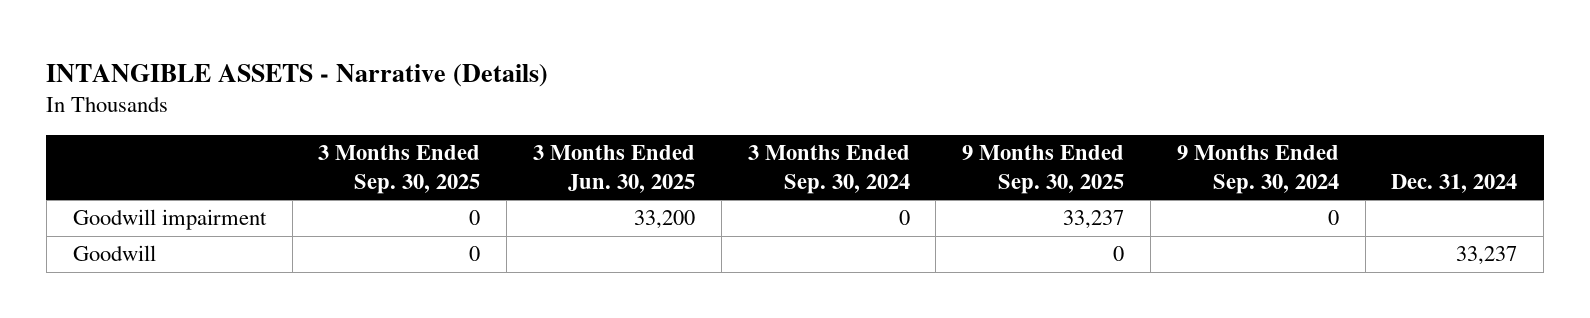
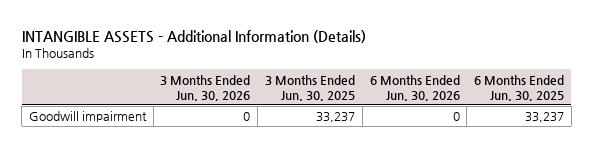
- INTANGIBLE ASSETS - Narrative (Details)
+ INTANGIBLE ASSETS - Additional Information (Details)
- | 3 Months Ended Sep. 30, 2025 | 3 Months Ended Jun. 30, 2025 | 3 Months Ended Sep. 30, 2024 | 9 Months Ended Sep. 30, 2025 | 9 Months Ended Sep. 30, 2024 | Dec. 31, 2024
+ | 3 Months Ended Jun. 30, 2026 | 3 Months Ended Jun. 30, 2025 | 6 Months Ended Jun. 30, 2026 | 6 Months Ended Jun. 30, 2025
- Goodwill impairment | 0 | 33,200 | 0 | 33,237 | 0 |
- Goodwill | 0 | | | 0 | | 33,237
+ Goodwill impairment | 0 | 33,237 | 0 | 33,237

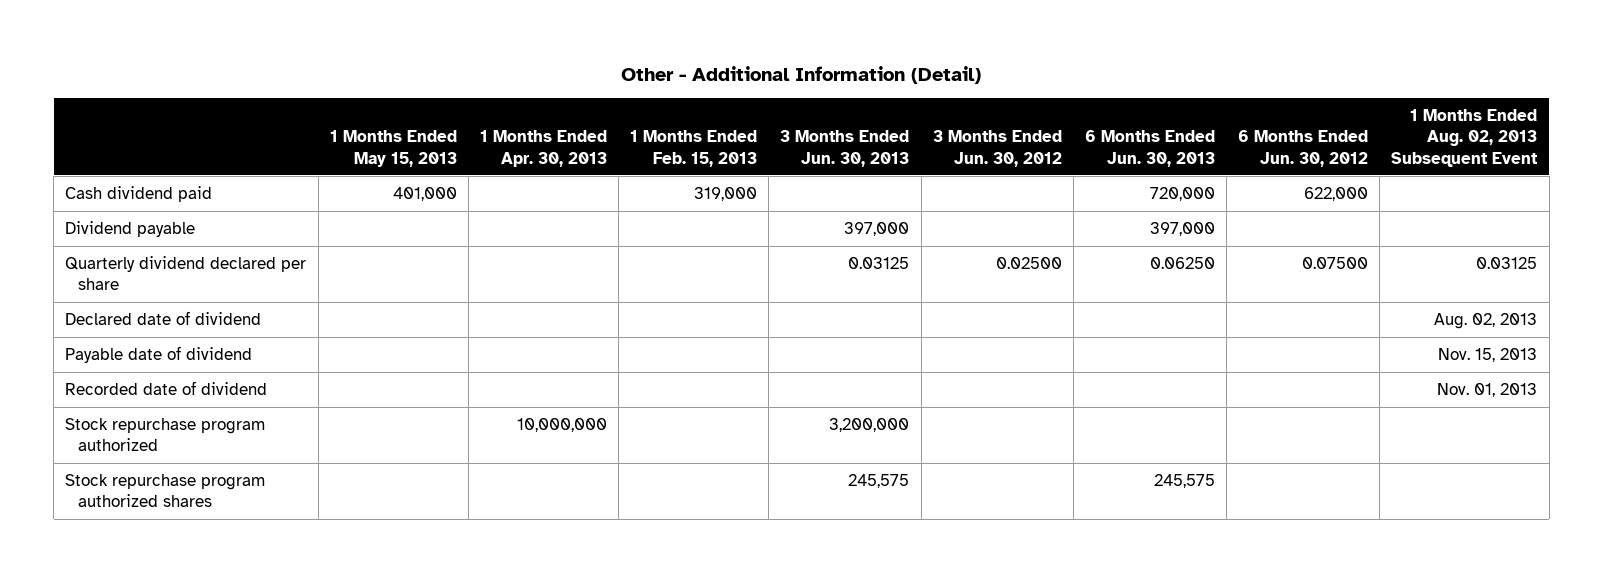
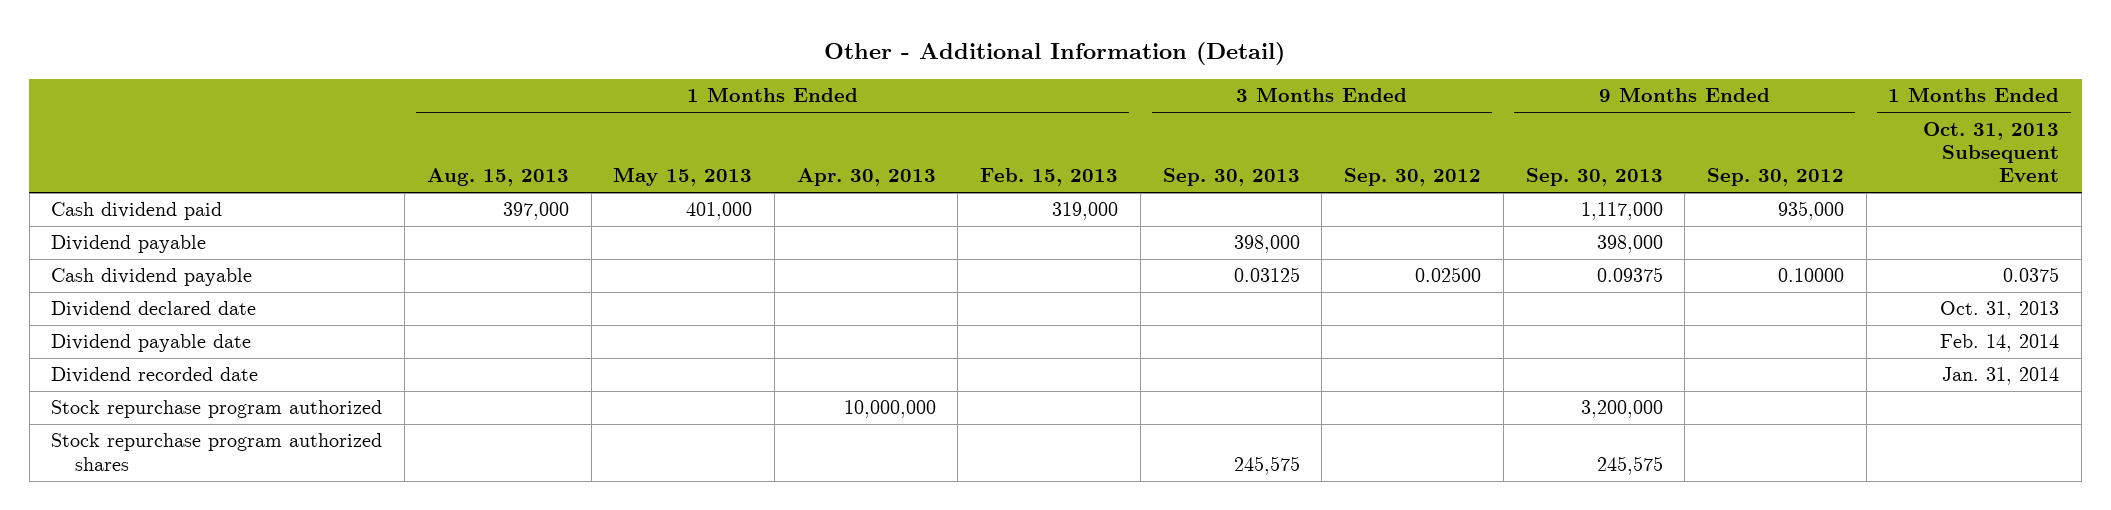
- | 1 Months Ended May 15, 2013 | 1 Months Ended Apr. 30, 2013 | 1 Months Ended Feb. 15, 2013 | 3 Months Ended Jun. 30, 2013 | 3 Months Ended Jun. 30, 2012 | 6 Months Ended Jun. 30, 2013 | 6 Months Ended Jun. 30, 2012 | 1 Months Ended Aug. 02, 2013 Subsequent Event
+ | 1 Months Ended Aug. 15, 2013 | 1 Months Ended May 15, 2013 | 1 Months Ended Apr. 30, 2013 | 1 Months Ended Feb. 15, 2013 | 3 Months Ended Sep. 30, 2013 | 3 Months Ended Sep. 30, 2012 | 9 Months Ended Sep. 30, 2013 | 9 Months Ended Sep. 30, 2012 | 1 Months Ended Oct. 31, 2013 Subsequent Event
- Quarterly dividend declared per share | | | | 0.03125 | 0.02500 | 0.06250 | 0.07500 | 0.03125
- Declared date of dividend | | | | | | | | Aug. 02, 2013
- Payable date of dividend | | | | | | | | Nov. 15, 2013
- Recorded date of dividend | | | | | | | | Nov. 01, 2013
+ Cash dividend payable | | | | | 0.03125 | 0.02500 | 0.09375 | 0.10000 | 0.0375
+ Dividend declared date | | | | | | | | | Oct. 31, 2013
+ Dividend payable date | | | | | | | | | Feb. 14, 2014
+ Dividend recorded date | | | | | | | | | Jan. 31, 2014

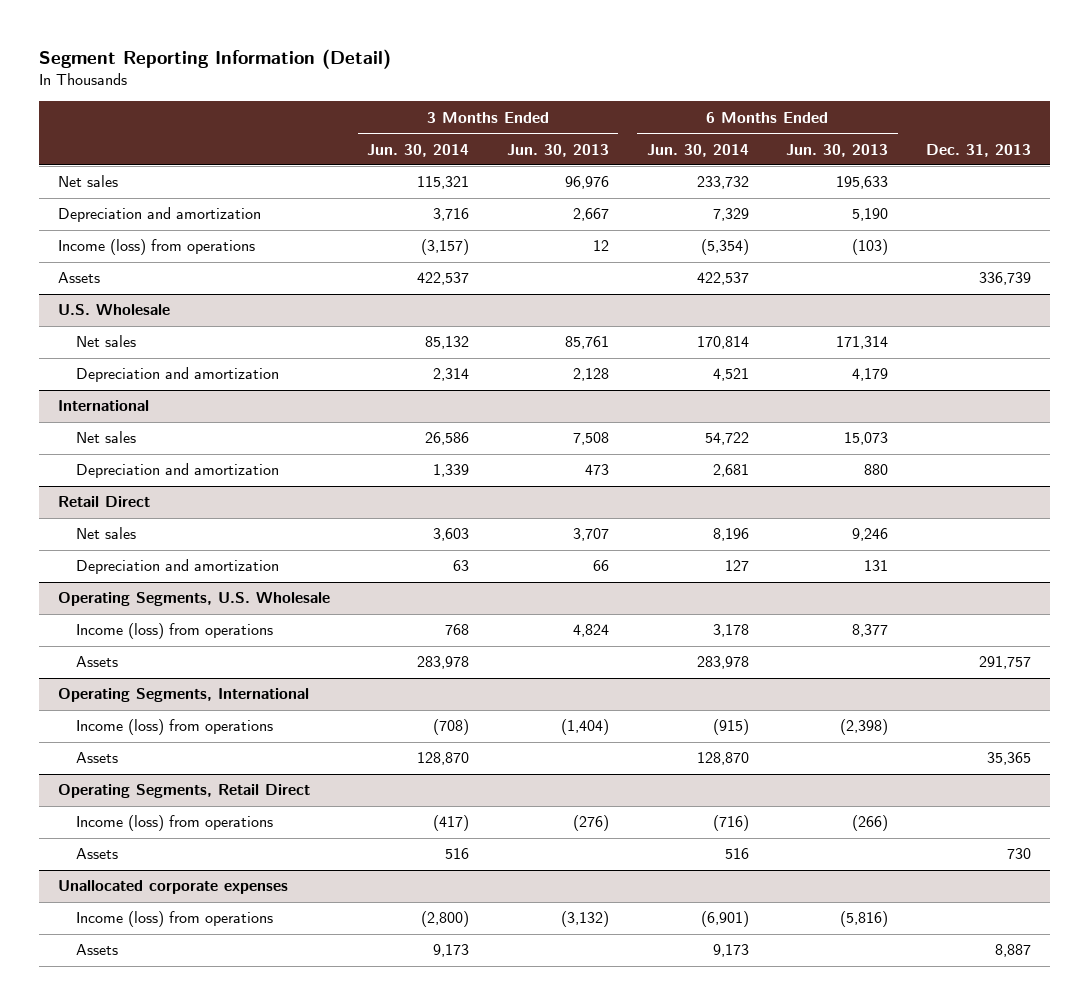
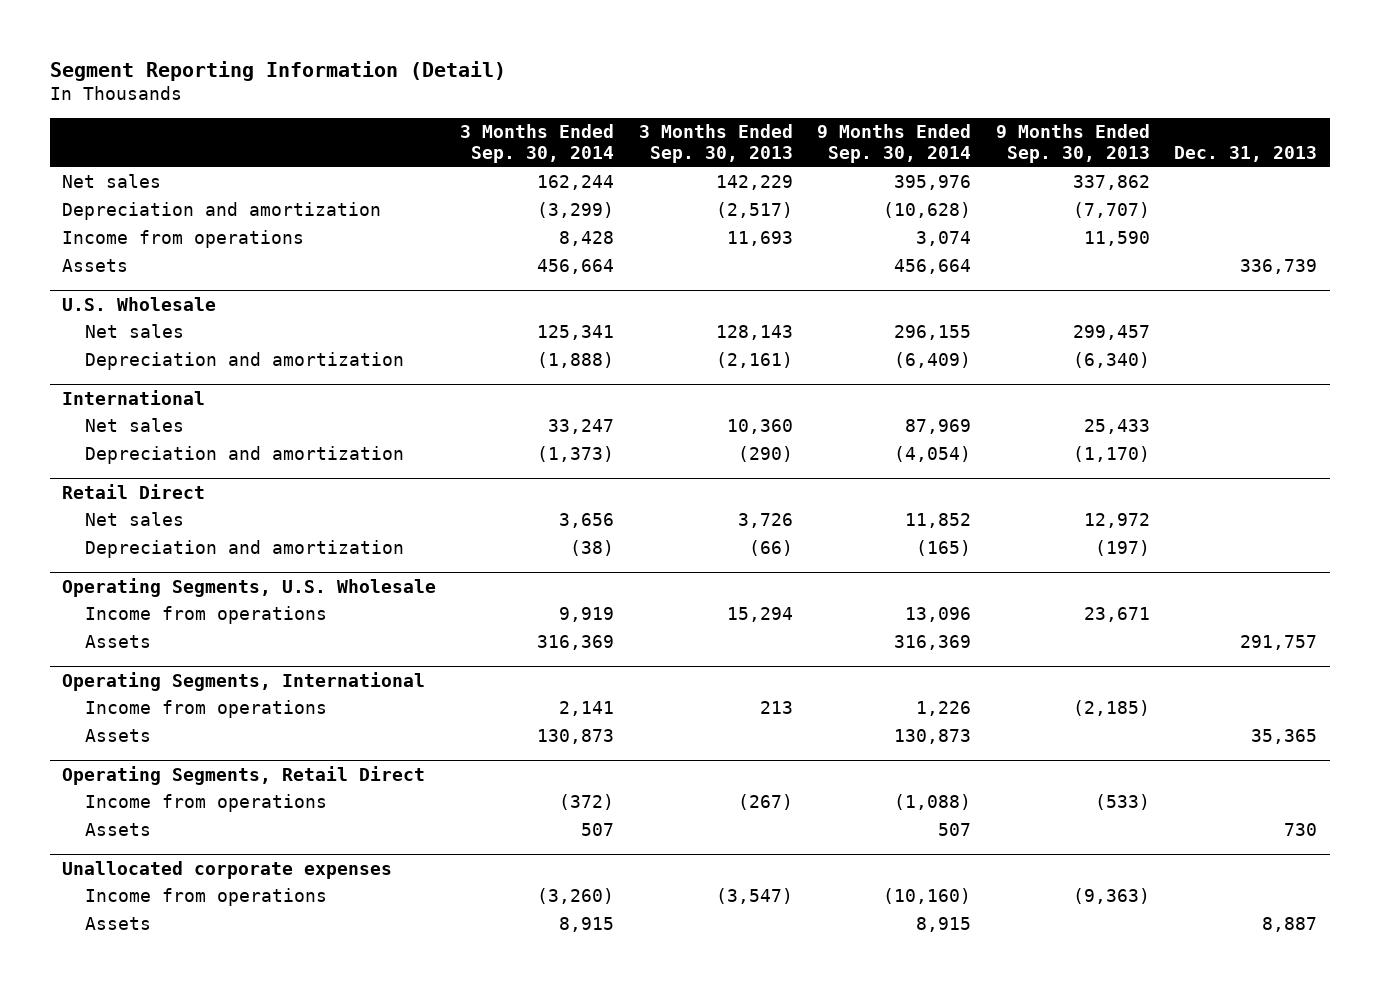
- | 3 Months Ended Jun. 30, 2014 | 3 Months Ended Jun. 30, 2013 | 6 Months Ended Jun. 30, 2014 | 6 Months Ended Jun. 30, 2013 | Dec. 31, 2013
+ | 3 Months Ended Sep. 30, 2014 | 3 Months Ended Sep. 30, 2013 | 9 Months Ended Sep. 30, 2014 | 9 Months Ended Sep. 30, 2013 | Dec. 31, 2013
- Income (loss) from operations | (3,157) | 12 | (5,354) | (103) |
+ Income from operations | 8,428 | 11,693 | 3,074 | 11,590 |
@ Operating Segments, U.S. Wholesale
- Income (loss) from operations | 768 | 4,824 | 3,178 | 8,377 |
+ Income from operations | 9,919 | 15,294 | 13,096 | 23,671 |
@ Operating Segments, International
- Income (loss) from operations | (708) | (1,404) | (915) | (2,398) |
+ Income from operations | 2,141 | 213 | 1,226 | (2,185) |
@ Operating Segments, Retail Direct
- Income (loss) from operations | (417) | (276) | (716) | (266) |
+ Income from operations | (372) | (267) | (1,088) | (533) |
@ Unallocated corporate expenses
- Income (loss) from operations | (2,800) | (3,132) | (6,901) | (5,816) |
+ Income from operations | (3,260) | (3,547) | (10,160) | (9,363) |

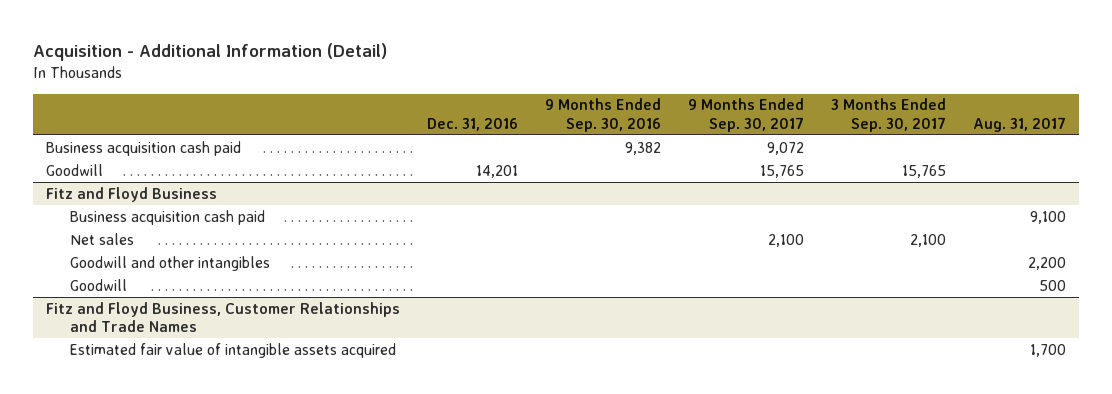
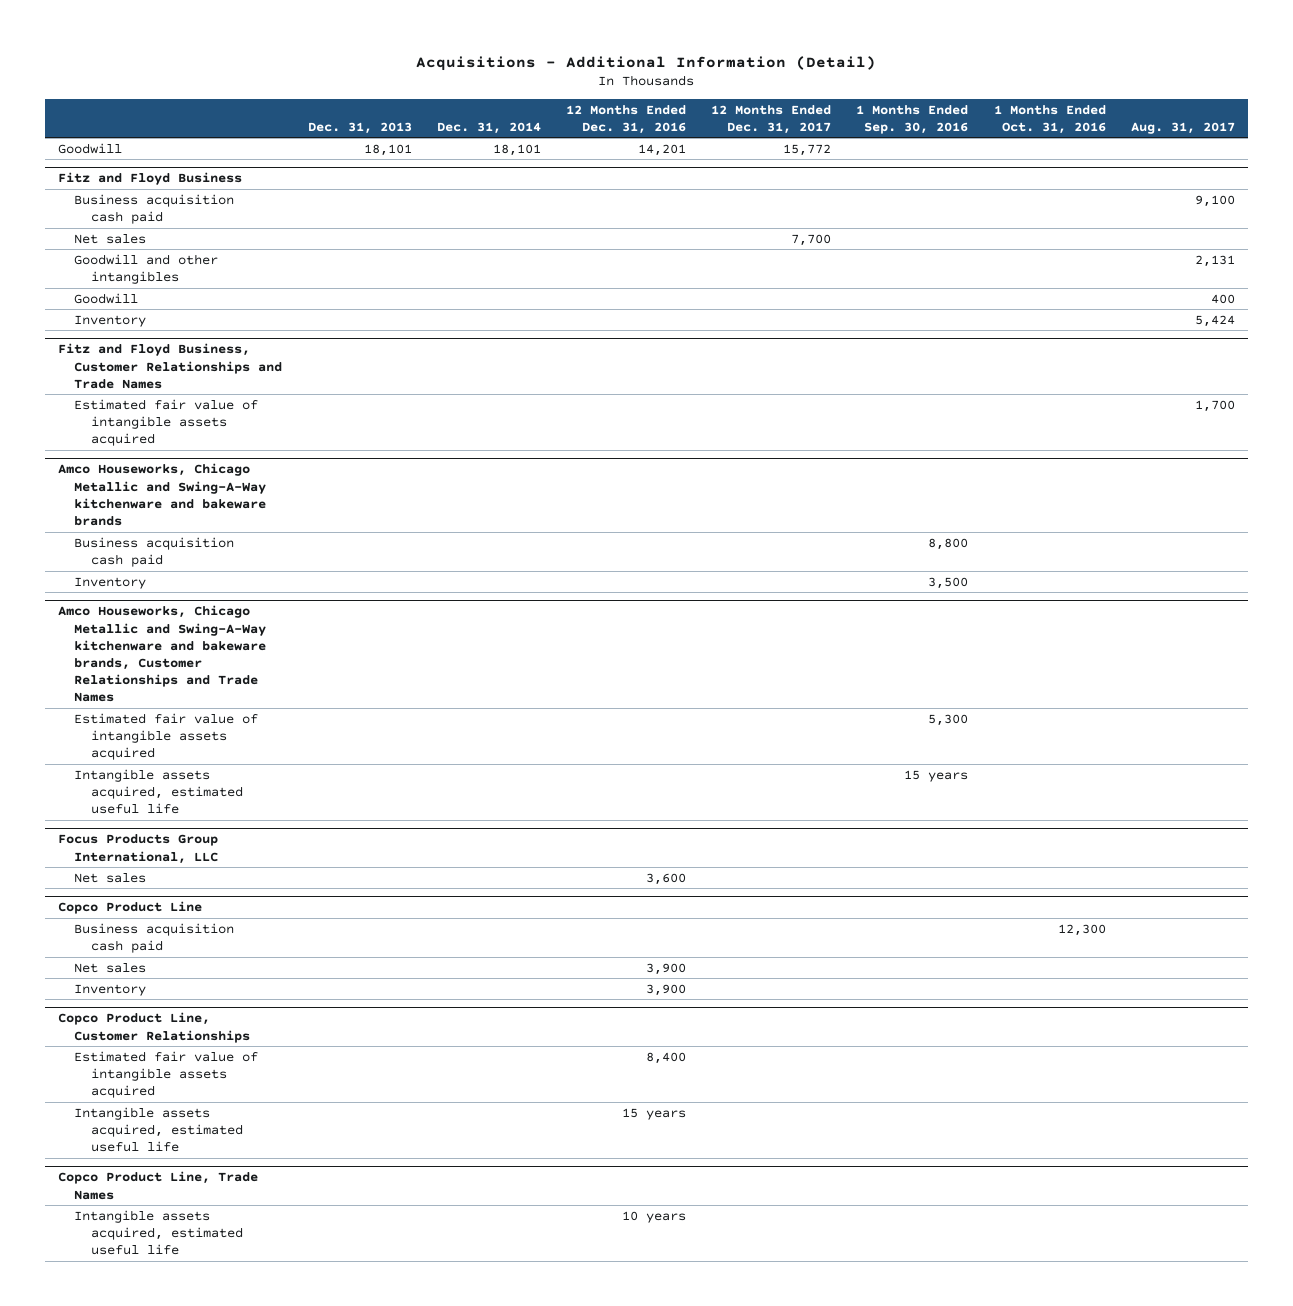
- Acquisition - Additional Information (Detail)
+ Acquisitions - Additional Information (Detail)
- | Dec. 31, 2016 | 9 Months Ended Sep. 30, 2016 | 9 Months Ended Sep. 30, 2017 | 3 Months Ended Sep. 30, 2017 | Aug. 31, 2017
+ | Dec. 31, 2013 | Dec. 31, 2014 | 12 Months Ended Dec. 31, 2016 | 12 Months Ended Dec. 31, 2017 | 1 Months Ended Sep. 30, 2016 | 1 Months Ended Oct. 31, 2016 | Aug. 31, 2017
- Business acquisition cash paid | | 9,382 | 9,072 | |
@ Fitz and Floyd Business
- Goodwill and other intangibles | | | | | 2,200
- Goodwill | | | | | 500
+ Goodwill and other intangibles | | | | | | | 2,131
+ Goodwill | | | | | | | 400
+ Inventory | | | | | | | 5,424
+ Amco Houseworks, Chicago Metallic and Swing-A-Way kitchenware and bakeware brands
+ Business acquisition cash paid | | | | | 8,800 | |
+ Inventory | | | | | 3,500 | |
+ Amco Houseworks, Chicago Metallic and Swing-A-Way kitchenware and bakeware brands, Customer Relationships and Trade Names
+ Estimated fair value of intangible assets acquired | | | | | 5,300 | |
+ Intangible assets acquired, estimated useful life | | | | | 15 years | |
+ Focus Products Group International, LLC
+ Net sales | | | 3,600 | | | |
+ Copco Product Line
+ Business acquisition cash paid | | | | | | 12,300 |
+ Net sales | | | 3,900 | | | |
+ Inventory | | | 3,900 | | | |
+ Copco Product Line, Customer Relationships
+ Estimated fair value of intangible assets acquired | | | 8,400 | | | |
+ Intangible assets acquired, estimated useful life | | | 15 years | | | |
+ Copco Product Line, Trade Names
+ Intangible assets acquired, estimated useful life | | | 10 years | | | |

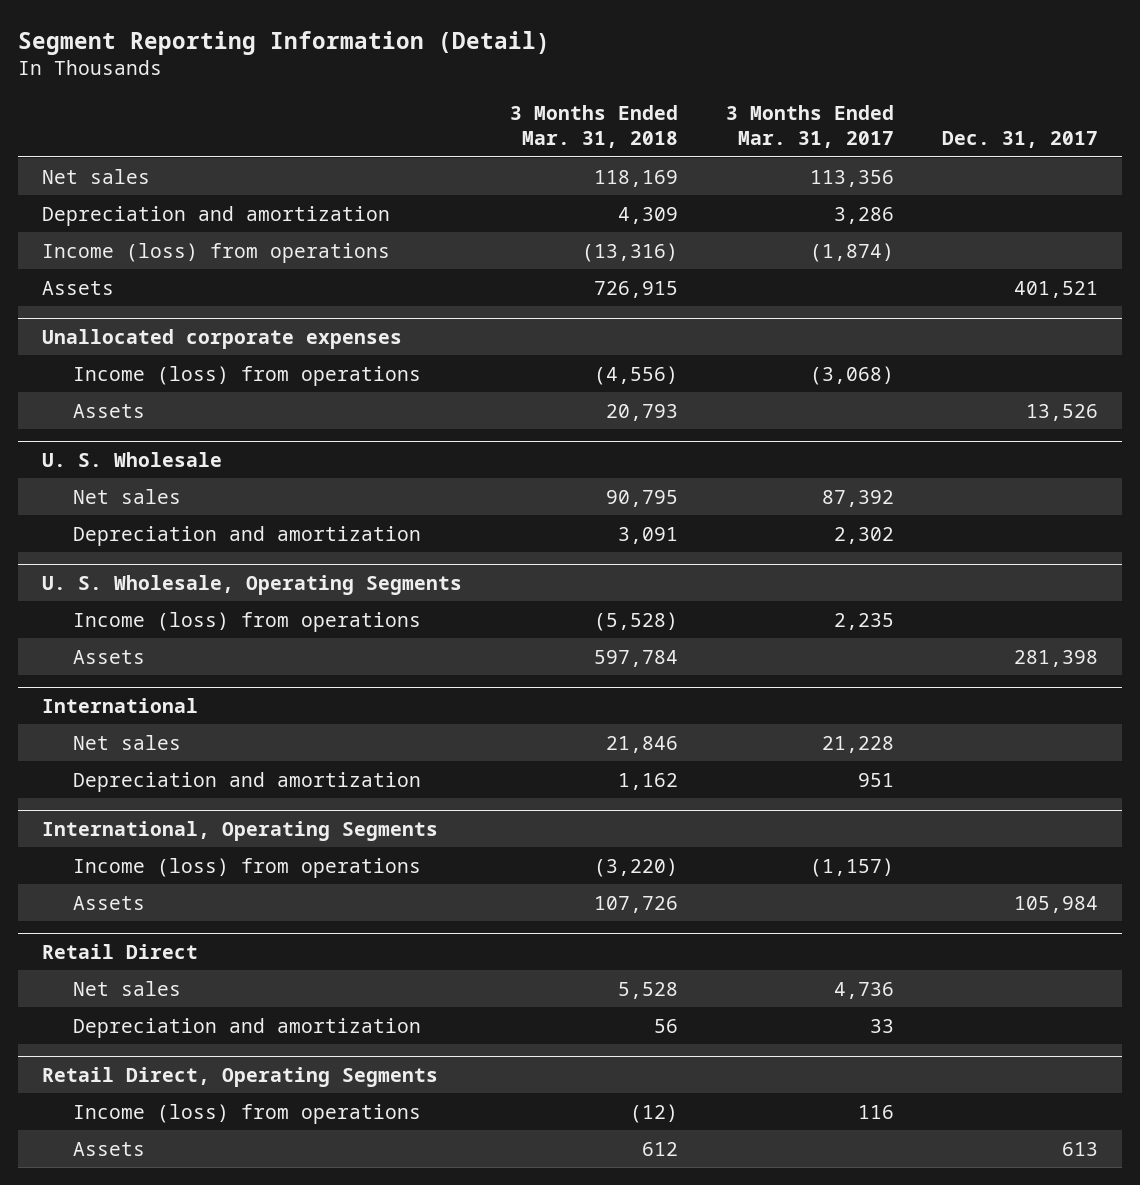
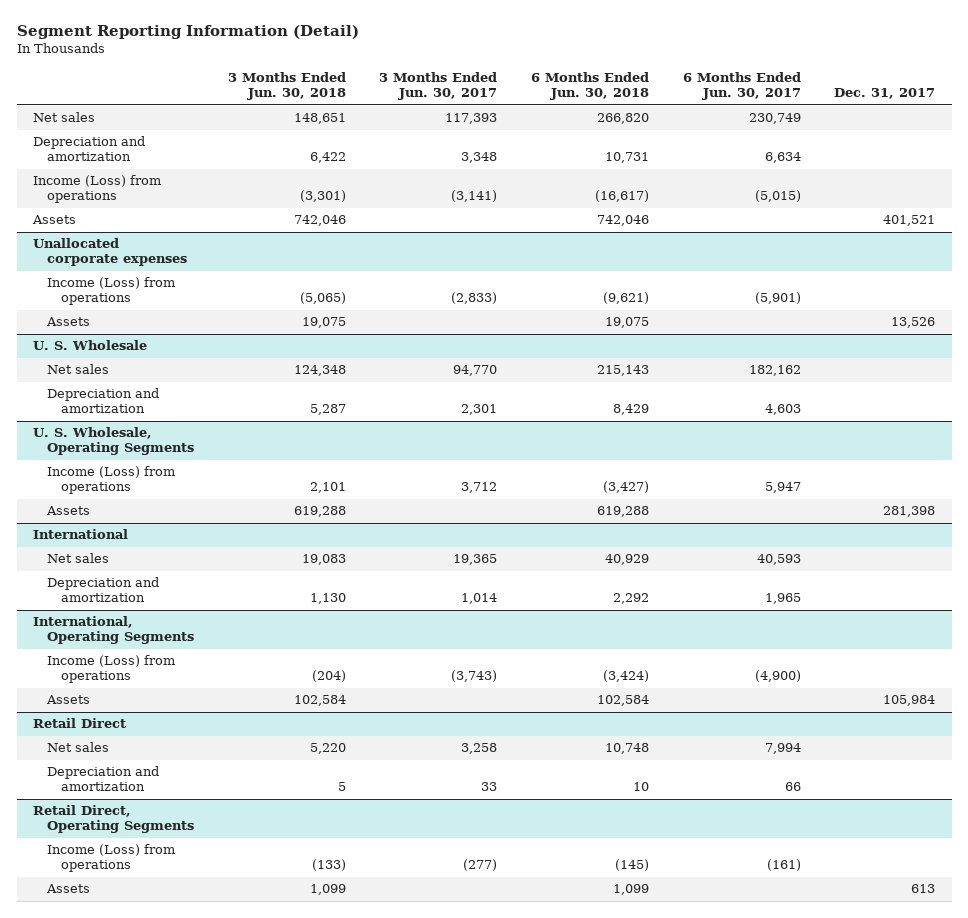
- | 3 Months Ended Mar. 31, 2018 | 3 Months Ended Mar. 31, 2017 | Dec. 31, 2017
+ | 3 Months Ended Jun. 30, 2018 | 3 Months Ended Jun. 30, 2017 | 6 Months Ended Jun. 30, 2018 | 6 Months Ended Jun. 30, 2017 | Dec. 31, 2017
- Income (loss) from operations | (13,316) | (1,874) |
+ Income (Loss) from operations | (3,301) | (3,141) | (16,617) | (5,015) |
@ Unallocated corporate expenses
- Income (loss) from operations | (4,556) | (3,068) |
+ Income (Loss) from operations | (5,065) | (2,833) | (9,621) | (5,901) |
@ U. S. Wholesale, Operating Segments
- Income (loss) from operations | (5,528) | 2,235 |
+ Income (Loss) from operations | 2,101 | 3,712 | (3,427) | 5,947 |
@ International, Operating Segments
- Income (loss) from operations | (3,220) | (1,157) |
+ Income (Loss) from operations | (204) | (3,743) | (3,424) | (4,900) |
@ Retail Direct, Operating Segments
- Income (loss) from operations | (12) | 116 |
+ Income (Loss) from operations | (133) | (277) | (145) | (161) |

